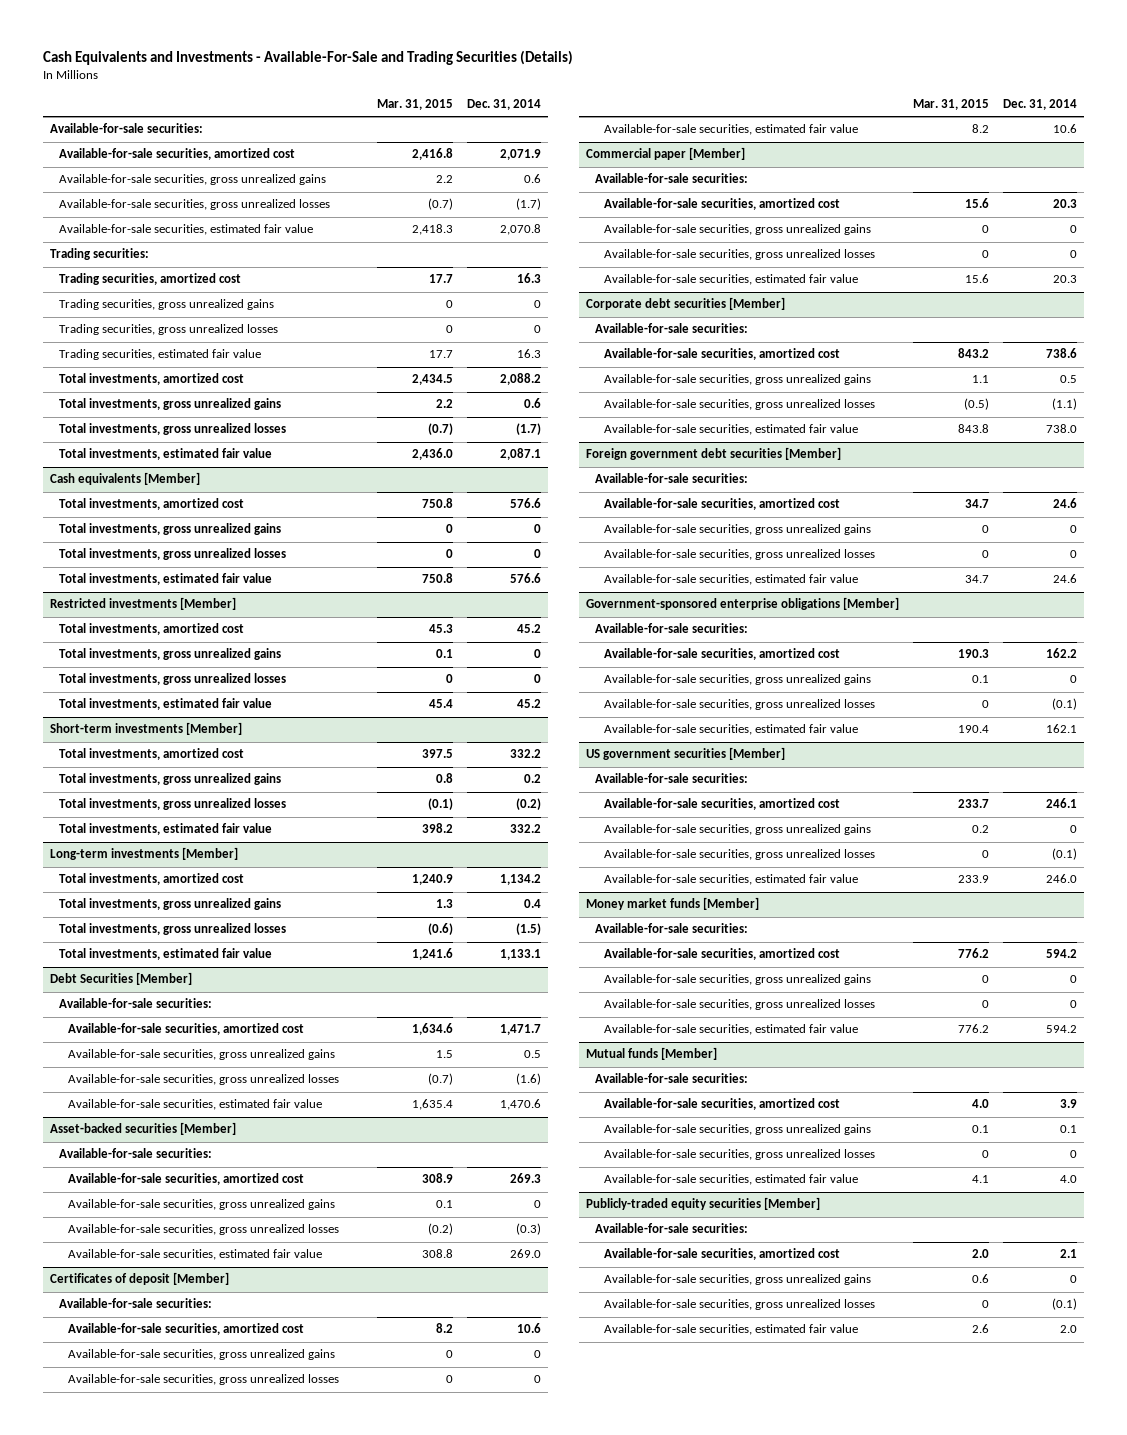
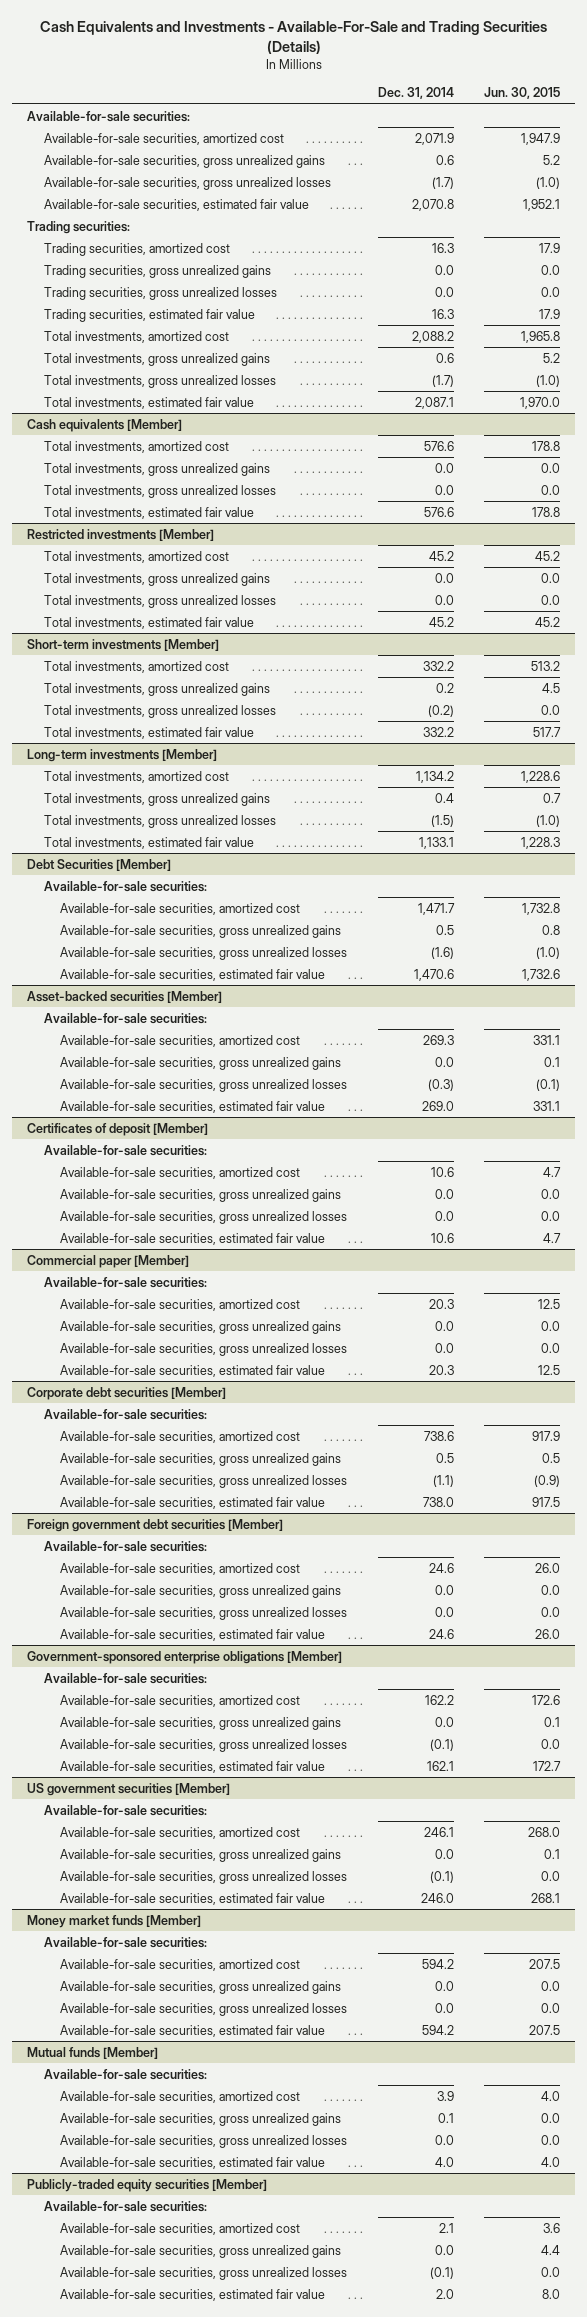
- | Mar. 31, 2015 | Dec. 31, 2014
+ | Dec. 31, 2014 | Jun. 30, 2015
- Trading securities, gross unrealized gains | 0 | 0
- Trading securities, gross unrealized losses | 0 | 0
+ Trading securities, gross unrealized gains | 0.0 | 0.0
+ Trading securities, gross unrealized losses | 0.0 | 0.0
@ Cash equivalents [Member]
- Total investments, gross unrealized gains | 0 | 0
- Total investments, gross unrealized losses | 0 | 0
+ Total investments, gross unrealized gains | 0.0 | 0.0
+ Total investments, gross unrealized losses | 0.0 | 0.0
@ Restricted investments [Member]
- Total investments, gross unrealized gains | 0.1 | 0
- Total investments, gross unrealized losses | 0 | 0
+ Total investments, gross unrealized gains | 0.0 | 0.0
+ Total investments, gross unrealized losses | 0.0 | 0.0
@ Asset-backed securities [Member]
- Available-for-sale securities, gross unrealized gains | 0.1 | 0
+ Available-for-sale securities, gross unrealized gains | 0.0 | 0.1
@ Certificates of deposit [Member]
- Available-for-sale securities, gross unrealized gains | 0 | 0
- Available-for-sale securities, gross unrealized losses | 0 | 0
+ Available-for-sale securities, gross unrealized gains | 0.0 | 0.0
+ Available-for-sale securities, gross unrealized losses | 0.0 | 0.0
@ Commercial paper [Member]
- Available-for-sale securities, gross unrealized gains | 0 | 0
- Available-for-sale securities, gross unrealized losses | 0 | 0
+ Available-for-sale securities, gross unrealized gains | 0.0 | 0.0
+ Available-for-sale securities, gross unrealized losses | 0.0 | 0.0
@ Foreign government debt securities [Member]
- Available-for-sale securities, gross unrealized gains | 0 | 0
- Available-for-sale securities, gross unrealized losses | 0 | 0
+ Available-for-sale securities, gross unrealized gains | 0.0 | 0.0
+ Available-for-sale securities, gross unrealized losses | 0.0 | 0.0
@ Government-sponsored enterprise obligations [Member]
- Available-for-sale securities, gross unrealized gains | 0.1 | 0
+ Available-for-sale securities, gross unrealized gains | 0.0 | 0.1
@ US government securities [Member]
- Available-for-sale securities, gross unrealized gains | 0.2 | 0
+ Available-for-sale securities, gross unrealized gains | 0.0 | 0.1
@ Money market funds [Member]
- Available-for-sale securities, gross unrealized gains | 0 | 0
- Available-for-sale securities, gross unrealized losses | 0 | 0
+ Available-for-sale securities, gross unrealized gains | 0.0 | 0.0
+ Available-for-sale securities, gross unrealized losses | 0.0 | 0.0
@ Mutual funds [Member]
- Available-for-sale securities, gross unrealized losses | 0 | 0
+ Available-for-sale securities, gross unrealized losses | 0.0 | 0.0
@ Publicly-traded equity securities [Member]
- Available-for-sale securities, gross unrealized gains | 0.6 | 0
+ Available-for-sale securities, gross unrealized gains | 0.0 | 4.4

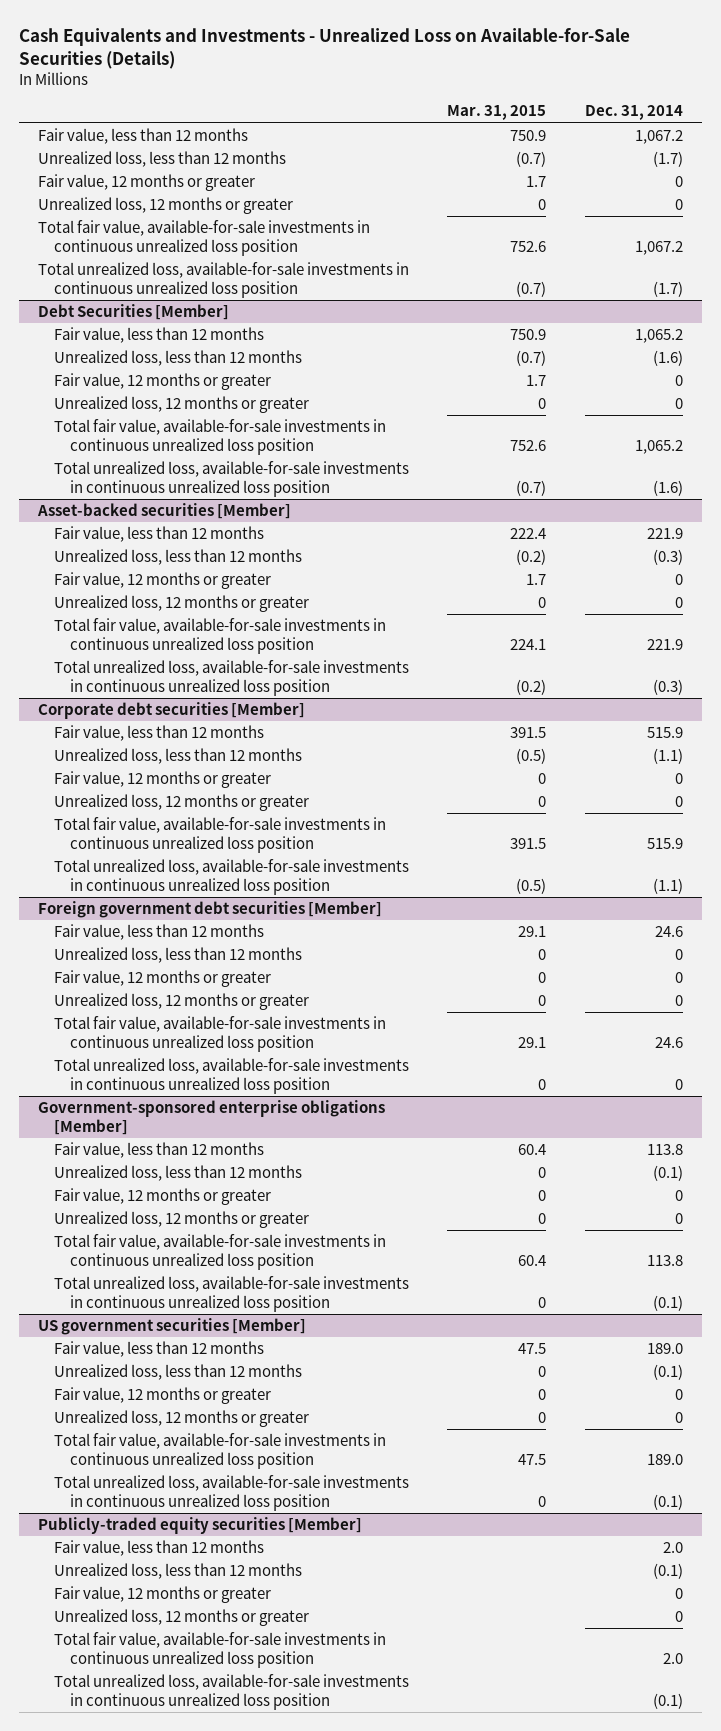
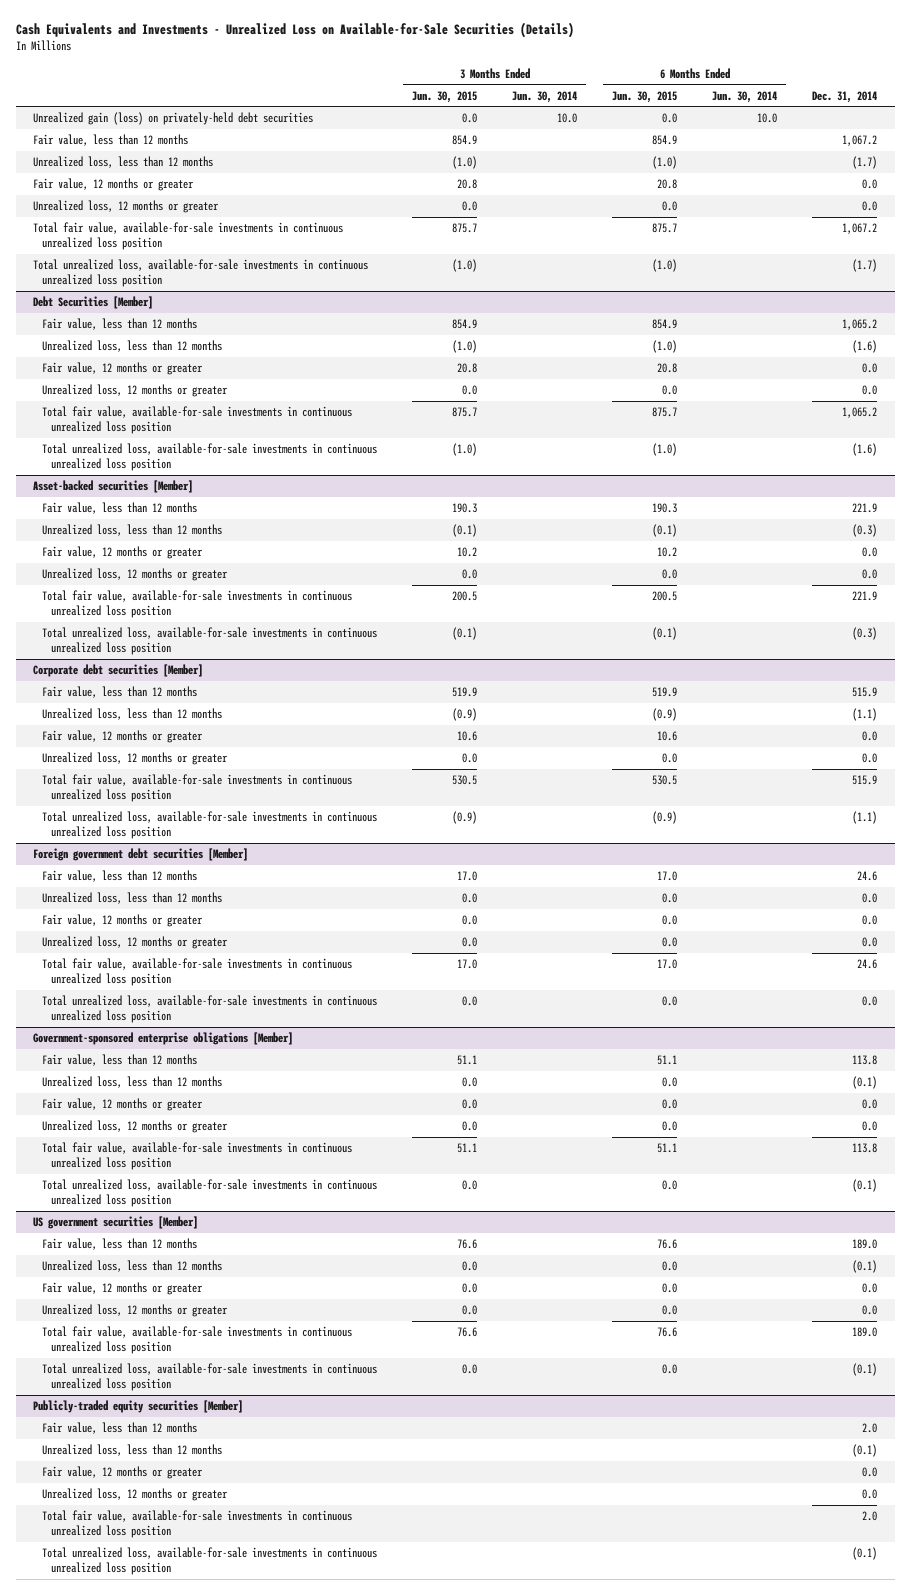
- | Mar. 31, 2015 | Dec. 31, 2014
+ | 3 Months Ended Jun. 30, 2015 | 3 Months Ended Jun. 30, 2014 | 6 Months Ended Jun. 30, 2015 | 6 Months Ended Jun. 30, 2014 | Dec. 31, 2014
+ Unrealized gain (loss) on privately-held debt securities | 0.0 | 10.0 | 0.0 | 10.0 |
- Fair value, 12 months or greater | 1.7 | 0
- Unrealized loss, 12 months or greater | 0 | 0
+ Fair value, 12 months or greater | 20.8 | | 20.8 | | 0.0
+ Unrealized loss, 12 months or greater | 0.0 | | 0.0 | | 0.0
@ Debt Securities [Member]
- Fair value, 12 months or greater | 1.7 | 0
- Unrealized loss, 12 months or greater | 0 | 0
+ Fair value, 12 months or greater | 20.8 | | 20.8 | | 0.0
+ Unrealized loss, 12 months or greater | 0.0 | | 0.0 | | 0.0
@ Asset-backed securities [Member]
- Fair value, 12 months or greater | 1.7 | 0
- Unrealized loss, 12 months or greater | 0 | 0
+ Fair value, 12 months or greater | 10.2 | | 10.2 | | 0.0
+ Unrealized loss, 12 months or greater | 0.0 | | 0.0 | | 0.0
@ Corporate debt securities [Member]
- Fair value, 12 months or greater | 0 | 0
- Unrealized loss, 12 months or greater | 0 | 0
+ Fair value, 12 months or greater | 10.6 | | 10.6 | | 0.0
+ Unrealized loss, 12 months or greater | 0.0 | | 0.0 | | 0.0
@ Foreign government debt securities [Member]
- Unrealized loss, less than 12 months | 0 | 0
- Fair value, 12 months or greater | 0 | 0
- Unrealized loss, 12 months or greater | 0 | 0
+ Unrealized loss, less than 12 months | 0.0 | | 0.0 | | 0.0
+ Fair value, 12 months or greater | 0.0 | | 0.0 | | 0.0
+ Unrealized loss, 12 months or greater | 0.0 | | 0.0 | | 0.0
- Total unrealized loss, available-for-sale investments in continuous unrealized loss position | 0 | 0
+ Total unrealized loss, available-for-sale investments in continuous unrealized loss position | 0.0 | | 0.0 | | 0.0
@ Government-sponsored enterprise obligations [Member]
- Fair value, 12 months or greater | 0 | 0
- Unrealized loss, 12 months or greater | 0 | 0
+ Fair value, 12 months or greater | 0.0 | | 0.0 | | 0.0
+ Unrealized loss, 12 months or greater | 0.0 | | 0.0 | | 0.0
@ US government securities [Member]
- Fair value, 12 months or greater | 0 | 0
- Unrealized loss, 12 months or greater | 0 | 0
+ Fair value, 12 months or greater | 0.0 | | 0.0 | | 0.0
+ Unrealized loss, 12 months or greater | 0.0 | | 0.0 | | 0.0
@ Publicly-traded equity securities [Member]
- Fair value, 12 months or greater | | 0
- Unrealized loss, 12 months or greater | | 0
+ Fair value, 12 months or greater | | | | | 0.0
+ Unrealized loss, 12 months or greater | | | | | 0.0

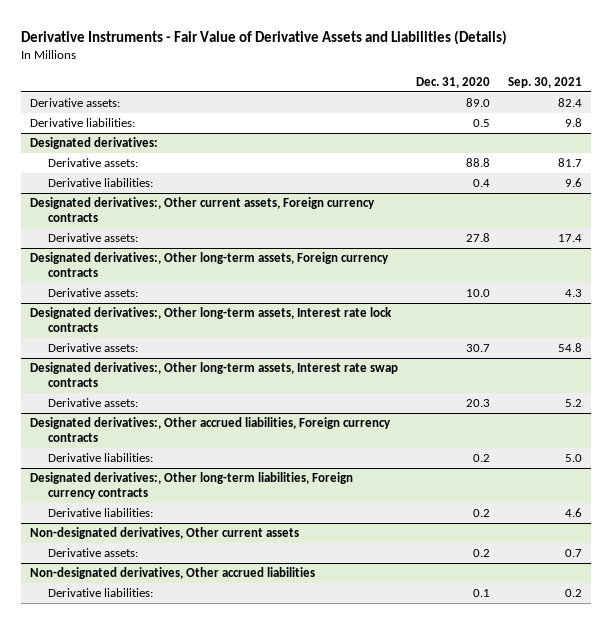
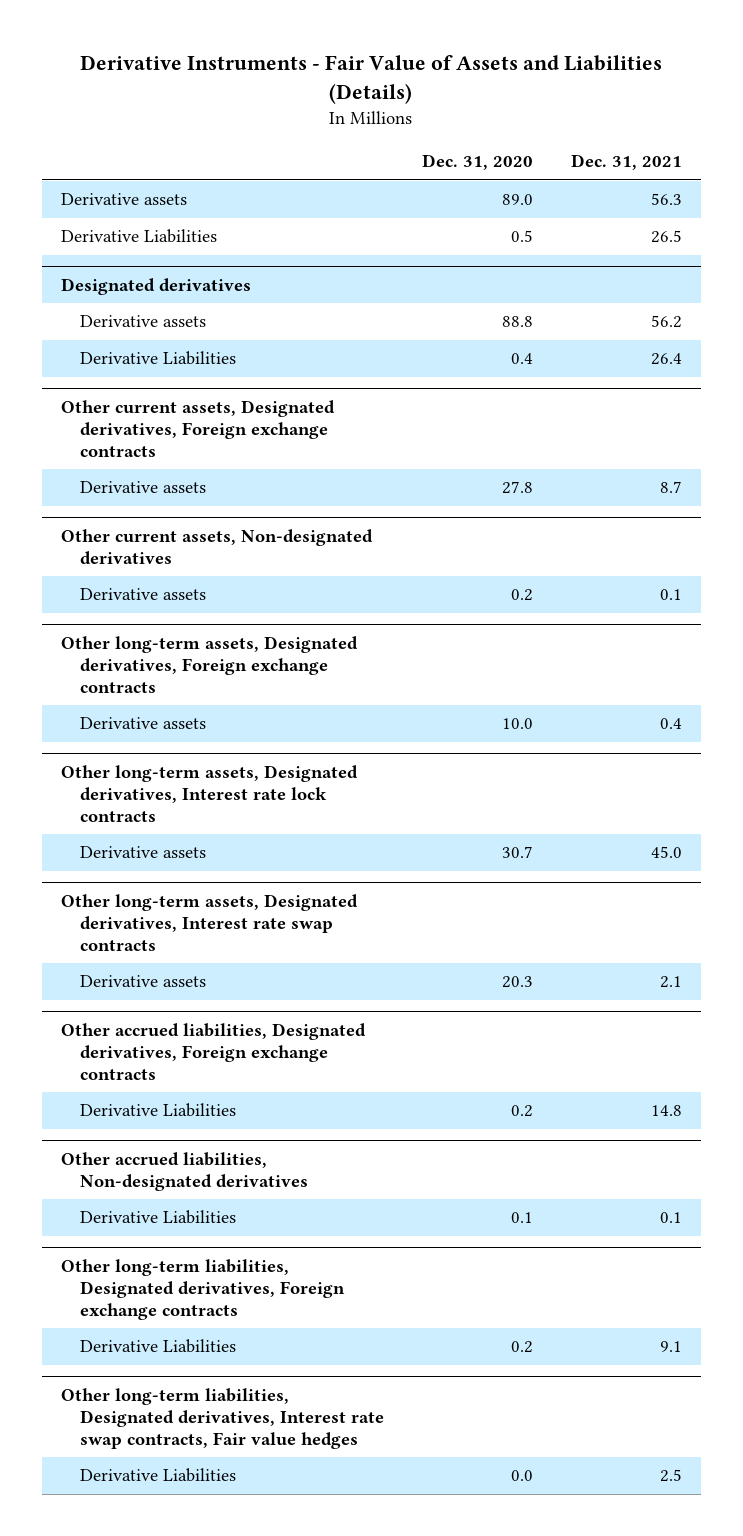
- Derivative Instruments - Fair Value of Derivative Assets and Liabilities (Details)
+ Derivative Instruments - Fair Value of Assets and Liabilities (Details)
- | Dec. 31, 2020 | Sep. 30, 2021
+ | Dec. 31, 2020 | Dec. 31, 2021
- Derivative assets: | 89.0 | 82.4
- Derivative liabilities: | 0.5 | 9.8
- Designated derivatives:
- Derivative assets: | 88.8 | 81.7
- Derivative liabilities: | 0.4 | 9.6
- Designated derivatives:, Other current assets, Foreign currency contracts
- Derivative assets: | 27.8 | 17.4
- Designated derivatives:, Other long-term assets, Foreign currency contracts
- Derivative assets: | 10.0 | 4.3
- Designated derivatives:, Other long-term assets, Interest rate lock contracts
- Derivative assets: | 30.7 | 54.8
- Designated derivatives:, Other long-term assets, Interest rate swap contracts
- Derivative assets: | 20.3 | 5.2
- Designated derivatives:, Other accrued liabilities, Foreign currency contracts
- Derivative liabilities: | 0.2 | 5.0
- Designated derivatives:, Other long-term liabilities, Foreign currency contracts
- Derivative liabilities: | 0.2 | 4.6
- Non-designated derivatives, Other current assets
- Derivative assets: | 0.2 | 0.7
- Non-designated derivatives, Other accrued liabilities
- Derivative liabilities: | 0.1 | 0.2
+ Derivative assets | 89.0 | 56.3
+ Derivative Liabilities | 0.5 | 26.5
+ Designated derivatives
+ Derivative assets | 88.8 | 56.2
+ Derivative Liabilities | 0.4 | 26.4
+ Other current assets, Designated derivatives, Foreign exchange contracts
+ Derivative assets | 27.8 | 8.7
+ Other current assets, Non-designated derivatives
+ Derivative assets | 0.2 | 0.1
+ Other long-term assets, Designated derivatives, Foreign exchange contracts
+ Derivative assets | 10.0 | 0.4
+ Other long-term assets, Designated derivatives, Interest rate lock contracts
+ Derivative assets | 30.7 | 45.0
+ Other long-term assets, Designated derivatives, Interest rate swap contracts
+ Derivative assets | 20.3 | 2.1
+ Other accrued liabilities, Designated derivatives, Foreign exchange contracts
+ Derivative Liabilities | 0.2 | 14.8
+ Other accrued liabilities, Non-designated derivatives
+ Derivative Liabilities | 0.1 | 0.1
+ Other long-term liabilities, Designated derivatives, Foreign exchange contracts
+ Derivative Liabilities | 0.2 | 9.1
+ Other long-term liabilities, Designated derivatives, Interest rate swap contracts, Fair value hedges
+ Derivative Liabilities | 0.0 | 2.5

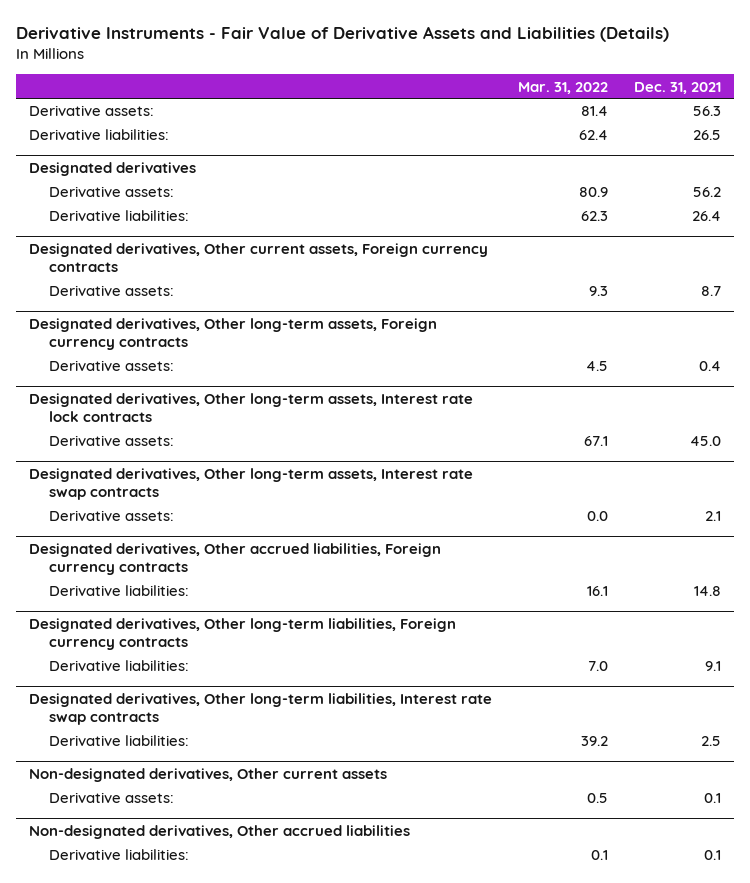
- Derivative Instruments - Fair Value of Assets and Liabilities (Details)
+ Derivative Instruments - Fair Value of Derivative Assets and Liabilities (Details)
- | Dec. 31, 2020 | Dec. 31, 2021
+ | Mar. 31, 2022 | Dec. 31, 2021
- Derivative assets | 89.0 | 56.3
- Derivative Liabilities | 0.5 | 26.5
+ Derivative assets: | 81.4 | 56.3
+ Derivative liabilities: | 62.4 | 26.5
@ Designated derivatives
- Derivative assets | 88.8 | 56.2
- Derivative Liabilities | 0.4 | 26.4
- Other current assets, Designated derivatives, Foreign exchange contracts
- Derivative assets | 27.8 | 8.7
- Other current assets, Non-designated derivatives
- Derivative assets | 0.2 | 0.1
- Other long-term assets, Designated derivatives, Foreign exchange contracts
- Derivative assets | 10.0 | 0.4
- Other long-term assets, Designated derivatives, Interest rate lock contracts
- Derivative assets | 30.7 | 45.0
- Other long-term assets, Designated derivatives, Interest rate swap contracts
- Derivative assets | 20.3 | 2.1
- Other accrued liabilities, Designated derivatives, Foreign exchange contracts
- Derivative Liabilities | 0.2 | 14.8
- Other accrued liabilities, Non-designated derivatives
- Derivative Liabilities | 0.1 | 0.1
- Other long-term liabilities, Designated derivatives, Foreign exchange contracts
- Derivative Liabilities | 0.2 | 9.1
- Other long-term liabilities, Designated derivatives, Interest rate swap contracts, Fair value hedges
- Derivative Liabilities | 0.0 | 2.5
@ Designated derivatives
+ Derivative assets: | 80.9 | 56.2
+ Derivative liabilities: | 62.3 | 26.4
+ Designated derivatives, Other current assets, Foreign currency contracts
+ Derivative assets: | 9.3 | 8.7
+ Designated derivatives, Other long-term assets, Foreign currency contracts
+ Derivative assets: | 4.5 | 0.4
+ Designated derivatives, Other long-term assets, Interest rate lock contracts
+ Derivative assets: | 67.1 | 45.0
+ Designated derivatives, Other long-term assets, Interest rate swap contracts
+ Derivative assets: | 0.0 | 2.1
+ Designated derivatives, Other accrued liabilities, Foreign currency contracts
+ Derivative liabilities: | 16.1 | 14.8
+ Designated derivatives, Other long-term liabilities, Foreign currency contracts
+ Derivative liabilities: | 7.0 | 9.1
+ Designated derivatives, Other long-term liabilities, Interest rate swap contracts
+ Derivative liabilities: | 39.2 | 2.5
+ Non-designated derivatives, Other current assets
+ Derivative assets: | 0.5 | 0.1
+ Non-designated derivatives, Other accrued liabilities
+ Derivative liabilities: | 0.1 | 0.1

